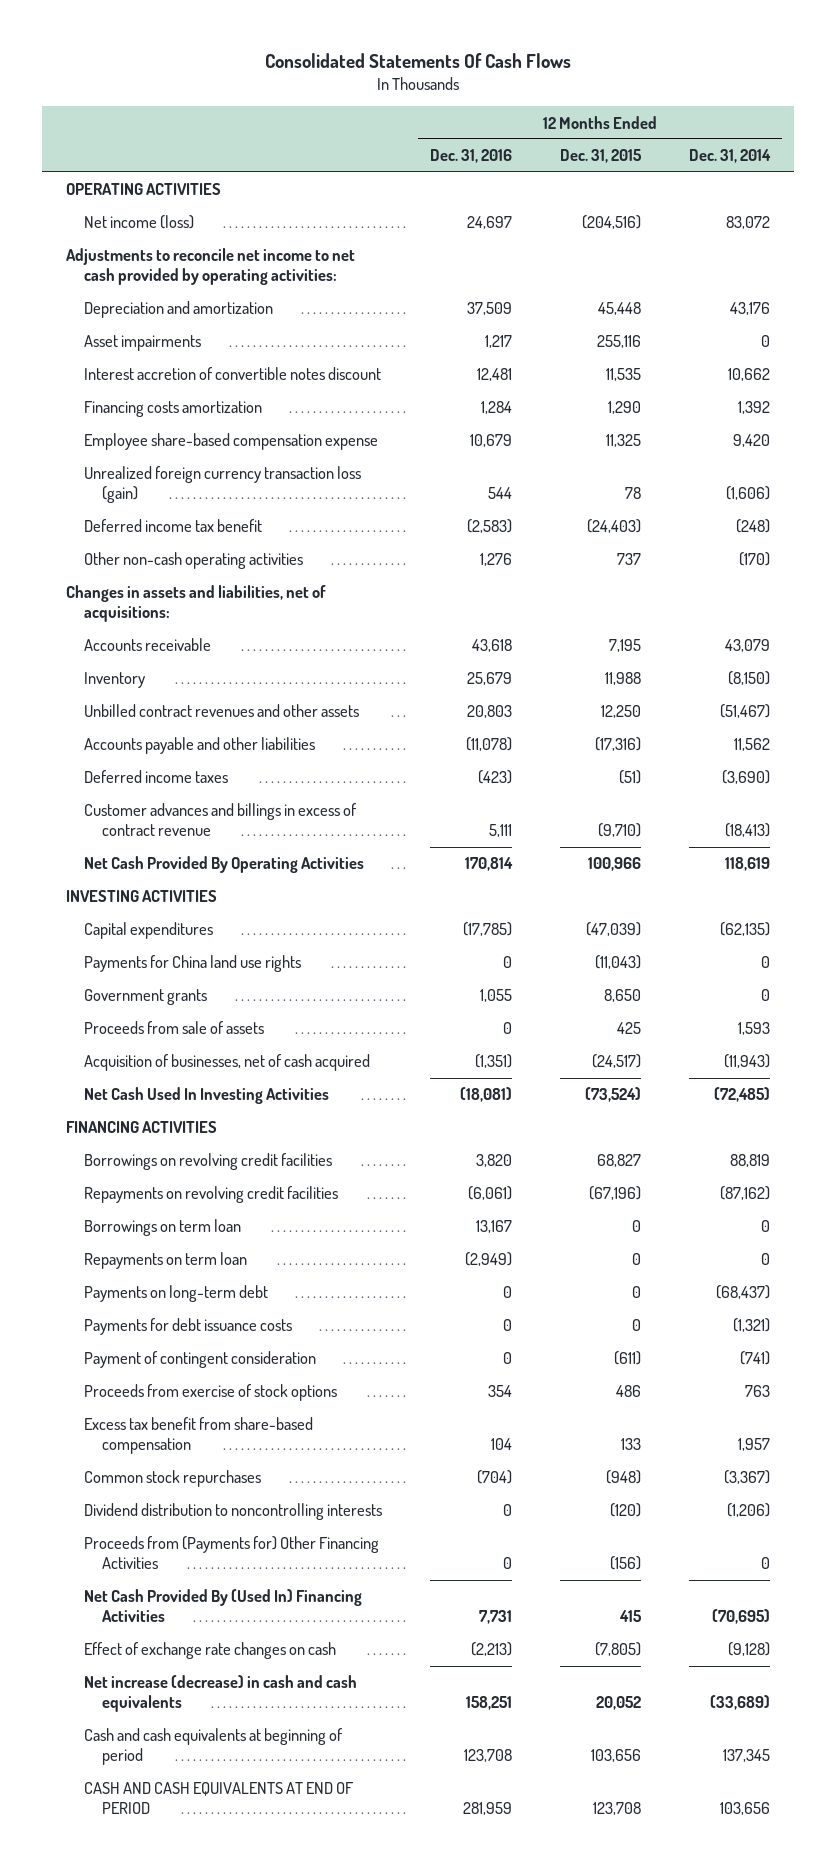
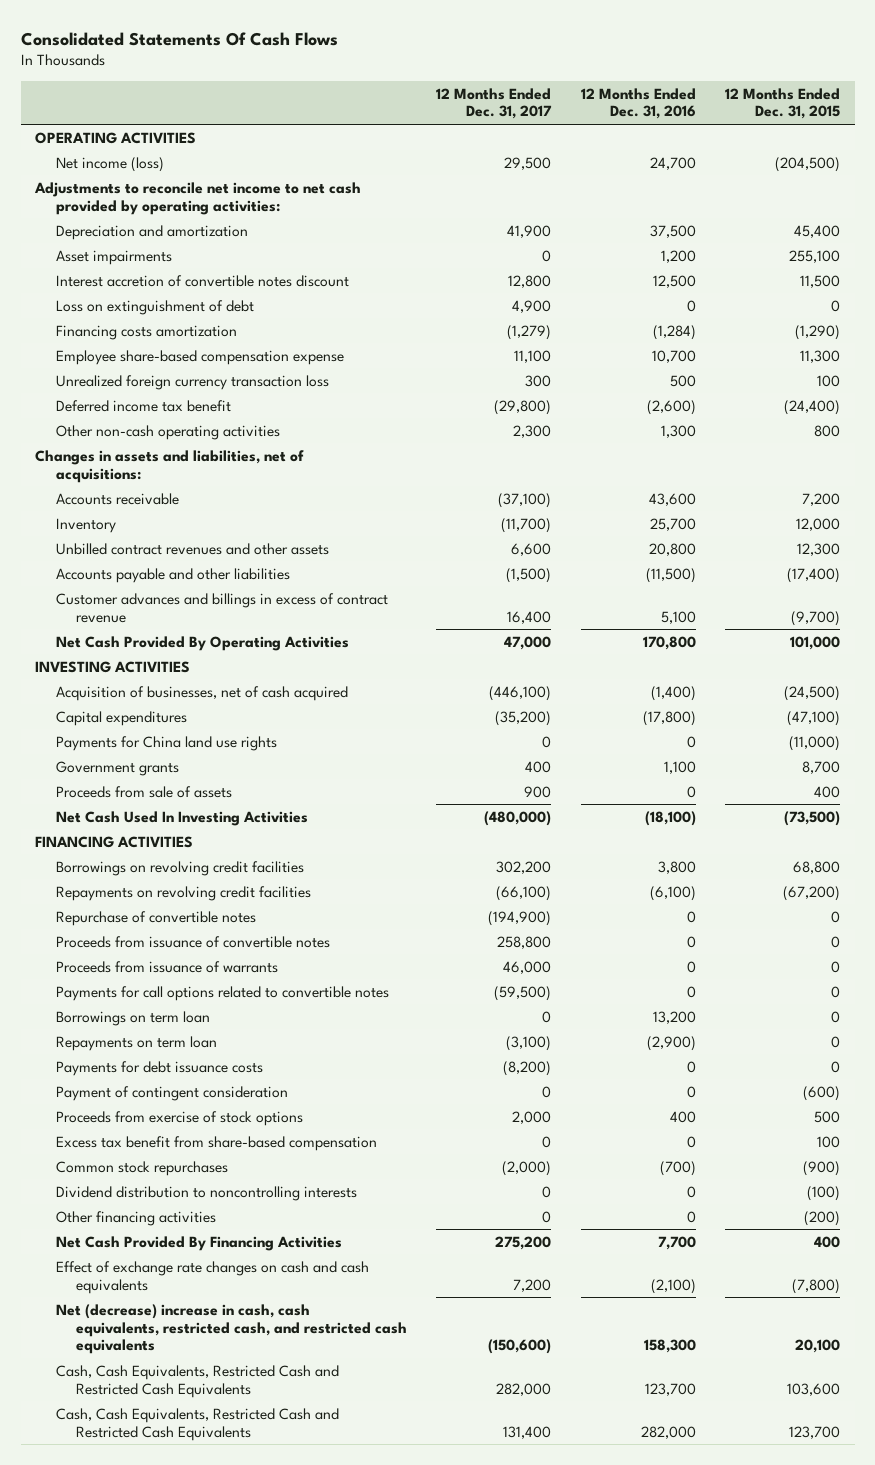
- | 12 Months Ended Dec. 31, 2016 | 12 Months Ended Dec. 31, 2015 | 12 Months Ended Dec. 31, 2014
+ | 12 Months Ended Dec. 31, 2017 | 12 Months Ended Dec. 31, 2016 | 12 Months Ended Dec. 31, 2015
- Net income (loss) | 24,697 | (204,516) | 83,072
+ Net income (loss) | 29,500 | 24,700 | (204,500)
- Depreciation and amortization | 37,509 | 45,448 | 43,176
- Asset impairments | 1,217 | 255,116 | 0
- Interest accretion of convertible notes discount | 12,481 | 11,535 | 10,662
- Financing costs amortization | 1,284 | 1,290 | 1,392
- Employee share-based compensation expense | 10,679 | 11,325 | 9,420
- Unrealized foreign currency transaction loss (gain) | 544 | 78 | (1,606)
- Deferred income tax benefit | (2,583) | (24,403) | (248)
- Other non-cash operating activities | 1,276 | 737 | (170)
+ Depreciation and amortization | 41,900 | 37,500 | 45,400
+ Asset impairments | 0 | 1,200 | 255,100
+ Interest accretion of convertible notes discount | 12,800 | 12,500 | 11,500
+ Loss on extinguishment of debt | 4,900 | 0 | 0
+ Financing costs amortization | (1,279) | (1,284) | (1,290)
+ Employee share-based compensation expense | 11,100 | 10,700 | 11,300
+ Unrealized foreign currency transaction loss | 300 | 500 | 100
+ Deferred income tax benefit | (29,800) | (2,600) | (24,400)
+ Other non-cash operating activities | 2,300 | 1,300 | 800
- Accounts receivable | 43,618 | 7,195 | 43,079
- Inventory | 25,679 | 11,988 | (8,150)
- Unbilled contract revenues and other assets | 20,803 | 12,250 | (51,467)
- Accounts payable and other liabilities | (11,078) | (17,316) | 11,562
- Deferred income taxes | (423) | (51) | (3,690)
- Customer advances and billings in excess of contract revenue | 5,111 | (9,710) | (18,413)
- Net Cash Provided By Operating Activities | 170,814 | 100,966 | 118,619
+ Accounts receivable | (37,100) | 43,600 | 7,200
+ Inventory | (11,700) | 25,700 | 12,000
+ Unbilled contract revenues and other assets | 6,600 | 20,800 | 12,300
+ Accounts payable and other liabilities | (1,500) | (11,500) | (17,400)
+ Customer advances and billings in excess of contract revenue | 16,400 | 5,100 | (9,700)
+ Net Cash Provided By Operating Activities | 47,000 | 170,800 | 101,000
- Capital expenditures | (17,785) | (47,039) | (62,135)
- Payments for China land use rights | 0 | (11,043) | 0
- Government grants | 1,055 | 8,650 | 0
- Proceeds from sale of assets | 0 | 425 | 1,593
- Acquisition of businesses, net of cash acquired | (1,351) | (24,517) | (11,943)
- Net Cash Used In Investing Activities | (18,081) | (73,524) | (72,485)
+ Acquisition of businesses, net of cash acquired | (446,100) | (1,400) | (24,500)
+ Capital expenditures | (35,200) | (17,800) | (47,100)
+ Payments for China land use rights | 0 | 0 | (11,000)
+ Government grants | 400 | 1,100 | 8,700
+ Proceeds from sale of assets | 900 | 0 | 400
+ Net Cash Used In Investing Activities | (480,000) | (18,100) | (73,500)
- Borrowings on revolving credit facilities | 3,820 | 68,827 | 88,819
- Repayments on revolving credit facilities | (6,061) | (67,196) | (87,162)
- Borrowings on term loan | 13,167 | 0 | 0
- Repayments on term loan | (2,949) | 0 | 0
- Payments on long-term debt | 0 | 0 | (68,437)
+ Borrowings on revolving credit facilities | 302,200 | 3,800 | 68,800
+ Repayments on revolving credit facilities | (66,100) | (6,100) | (67,200)
+ Repurchase of convertible notes | (194,900) | 0 | 0
+ Proceeds from issuance of convertible notes | 258,800 | 0 | 0
+ Proceeds from issuance of warrants | 46,000 | 0 | 0
+ Payments for call options related to convertible notes | (59,500) | 0 | 0
+ Borrowings on term loan | 0 | 13,200 | 0
+ Repayments on term loan | (3,100) | (2,900) | 0
- Payment of contingent consideration | 0 | (611) | (741)
- Proceeds from exercise of stock options | 354 | 486 | 763
- Excess tax benefit from share-based compensation | 104 | 133 | 1,957
- Common stock repurchases | (704) | (948) | (3,367)
- Dividend distribution to noncontrolling interests | 0 | (120) | (1,206)
- Proceeds from (Payments for) Other Financing Activities | 0 | (156) | 0
- Net Cash Provided By (Used In) Financing Activities | 7,731 | 415 | (70,695)
- Effect of exchange rate changes on cash | (2,213) | (7,805) | (9,128)
- Net increase (decrease) in cash and cash equivalents | 158,251 | 20,052 | (33,689)
- Cash and cash equivalents at beginning of period | 123,708 | 103,656 | 137,345
- CASH AND CASH EQUIVALENTS AT END OF PERIOD | 281,959 | 123,708 | 103,656
+ Payment of contingent consideration | 0 | 0 | (600)
+ Proceeds from exercise of stock options | 2,000 | 400 | 500
+ Excess tax benefit from share-based compensation | 0 | 0 | 100
+ Common stock repurchases | (2,000) | (700) | (900)
+ Dividend distribution to noncontrolling interests | 0 | 0 | (100)
+ Other financing activities | 0 | 0 | (200)
+ Net Cash Provided By Financing Activities | 275,200 | 7,700 | 400
+ Effect of exchange rate changes on cash and cash equivalents | 7,200 | (2,100) | (7,800)
+ Net (decrease) increase in cash, cash equivalents, restricted cash, and restricted cash equivalents | (150,600) | 158,300 | 20,100
+ Cash, Cash Equivalents, Restricted Cash and Restricted Cash Equivalents | 282,000 | 123,700 | 103,600
+ Cash, Cash Equivalents, Restricted Cash and Restricted Cash Equivalents | 131,400 | 282,000 | 123,700

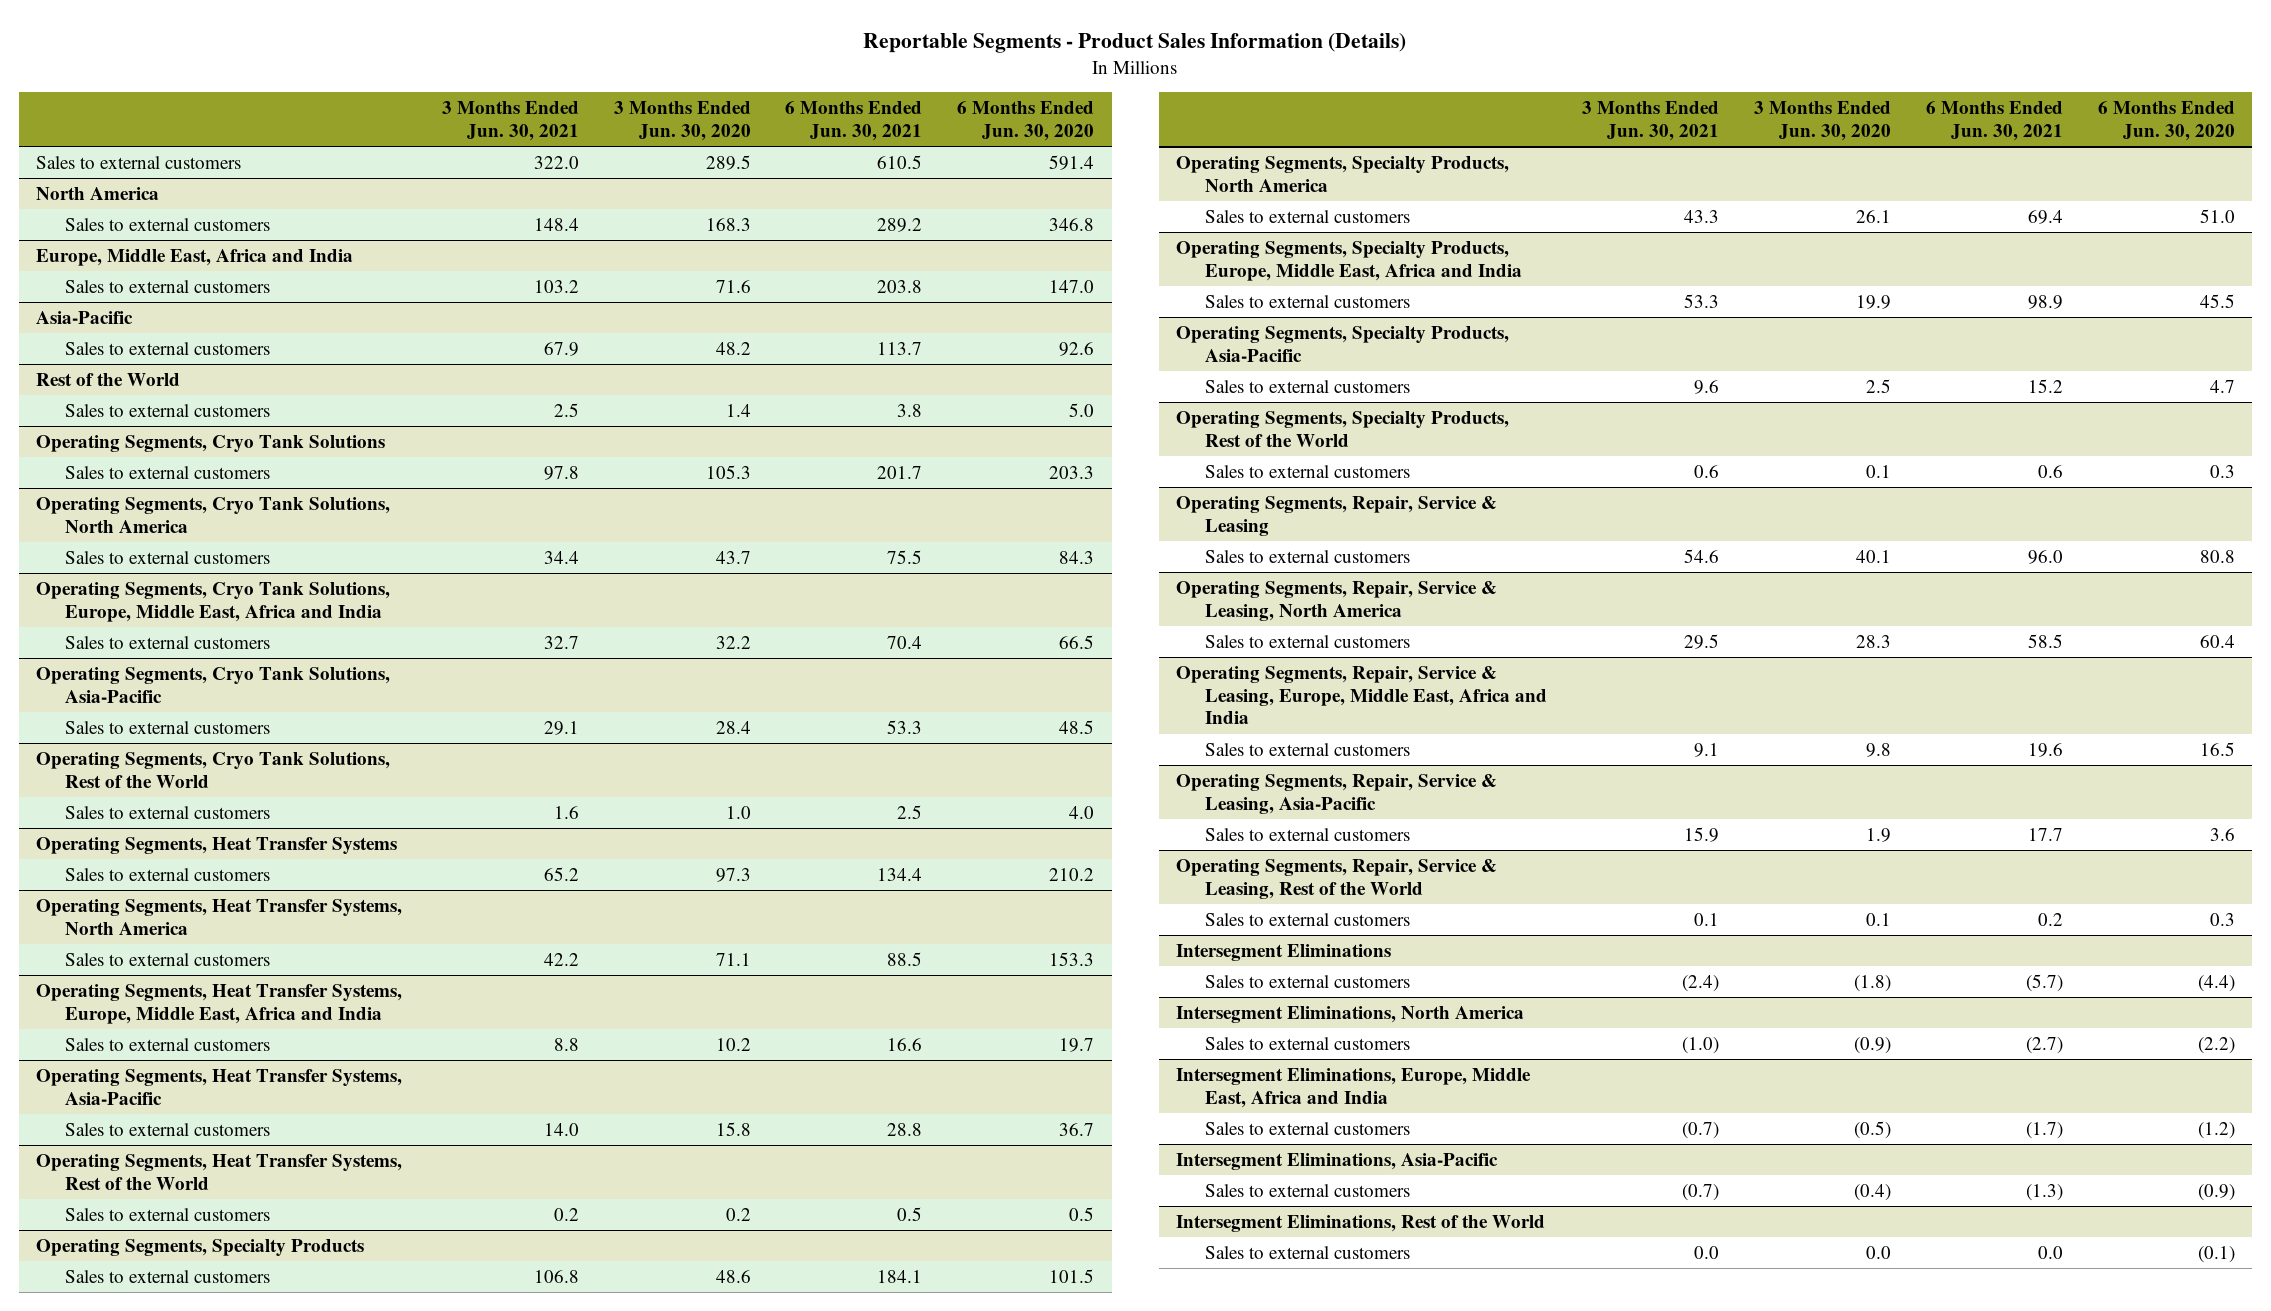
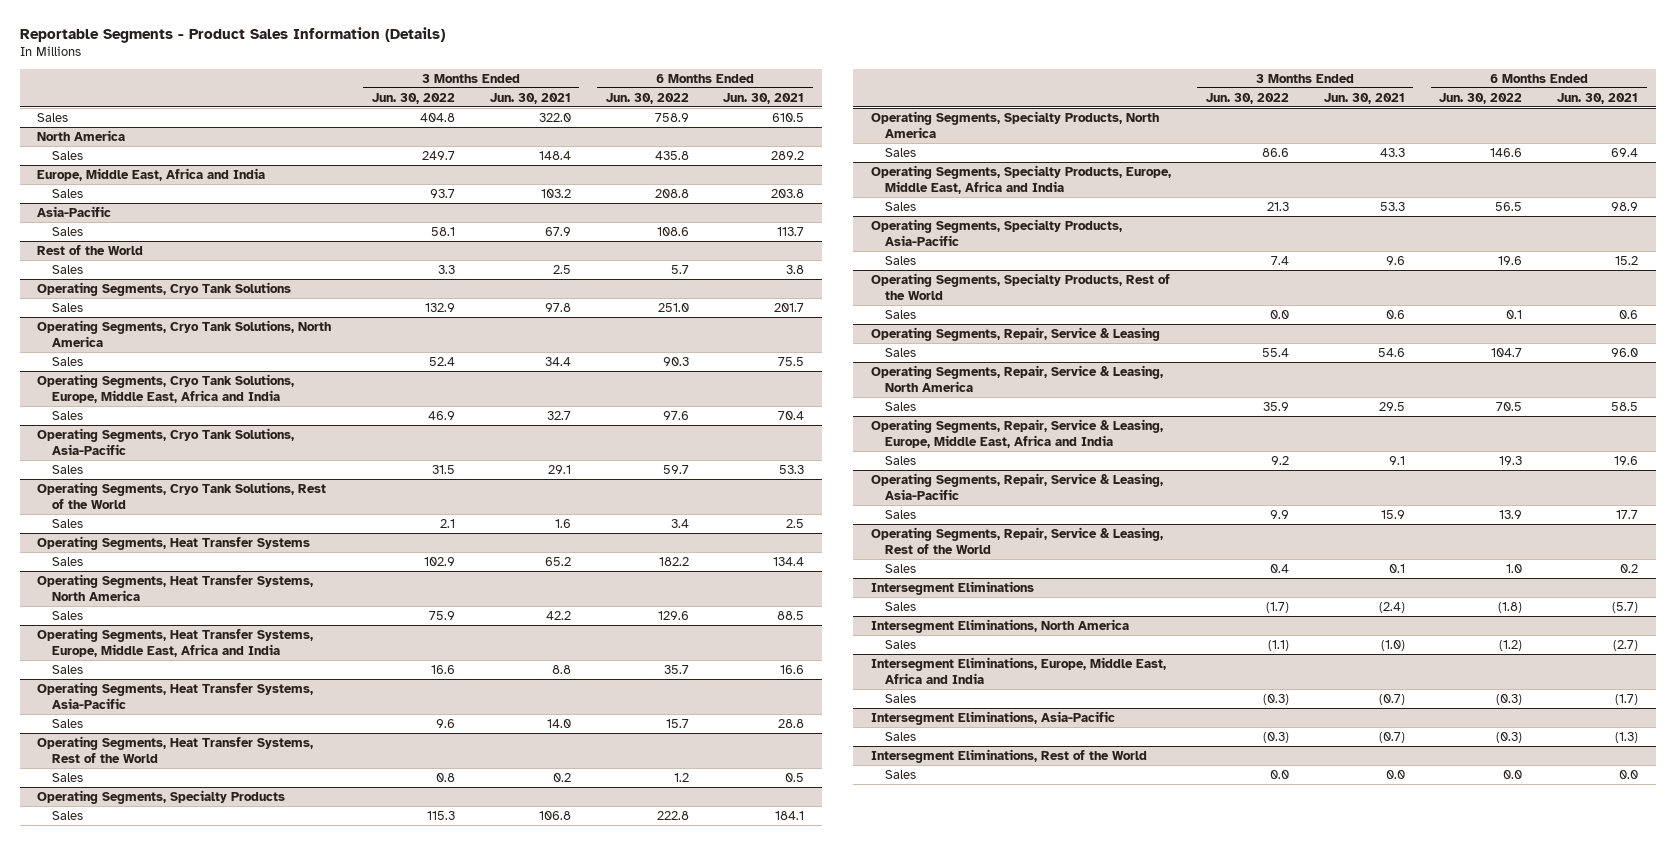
- | 3 Months Ended Jun. 30, 2021 | 3 Months Ended Jun. 30, 2020 | 6 Months Ended Jun. 30, 2021 | 6 Months Ended Jun. 30, 2020
+ | 3 Months Ended Jun. 30, 2022 | 3 Months Ended Jun. 30, 2021 | 6 Months Ended Jun. 30, 2022 | 6 Months Ended Jun. 30, 2021
- Sales to external customers | 322.0 | 289.5 | 610.5 | 591.4
+ Sales | 404.8 | 322.0 | 758.9 | 610.5
@ North America
- Sales to external customers | 148.4 | 168.3 | 289.2 | 346.8
+ Sales | 249.7 | 148.4 | 435.8 | 289.2
@ Europe, Middle East, Africa and India
- Sales to external customers | 103.2 | 71.6 | 203.8 | 147.0
+ Sales | 93.7 | 103.2 | 208.8 | 203.8
@ Asia-Pacific
- Sales to external customers | 67.9 | 48.2 | 113.7 | 92.6
+ Sales | 58.1 | 67.9 | 108.6 | 113.7
@ Rest of the World
- Sales to external customers | 2.5 | 1.4 | 3.8 | 5.0
+ Sales | 3.3 | 2.5 | 5.7 | 3.8
@ Operating Segments, Cryo Tank Solutions
- Sales to external customers | 97.8 | 105.3 | 201.7 | 203.3
+ Sales | 132.9 | 97.8 | 251.0 | 201.7
@ Operating Segments, Cryo Tank Solutions, North America
- Sales to external customers | 34.4 | 43.7 | 75.5 | 84.3
+ Sales | 52.4 | 34.4 | 90.3 | 75.5
@ Operating Segments, Cryo Tank Solutions, Europe, Middle East, Africa and India
- Sales to external customers | 32.7 | 32.2 | 70.4 | 66.5
+ Sales | 46.9 | 32.7 | 97.6 | 70.4
@ Operating Segments, Cryo Tank Solutions, Asia-Pacific
- Sales to external customers | 29.1 | 28.4 | 53.3 | 48.5
+ Sales | 31.5 | 29.1 | 59.7 | 53.3
@ Operating Segments, Cryo Tank Solutions, Rest of the World
- Sales to external customers | 1.6 | 1.0 | 2.5 | 4.0
+ Sales | 2.1 | 1.6 | 3.4 | 2.5
@ Operating Segments, Heat Transfer Systems
- Sales to external customers | 65.2 | 97.3 | 134.4 | 210.2
+ Sales | 102.9 | 65.2 | 182.2 | 134.4
@ Operating Segments, Heat Transfer Systems, North America
- Sales to external customers | 42.2 | 71.1 | 88.5 | 153.3
+ Sales | 75.9 | 42.2 | 129.6 | 88.5
@ Operating Segments, Heat Transfer Systems, Europe, Middle East, Africa and India
- Sales to external customers | 8.8 | 10.2 | 16.6 | 19.7
+ Sales | 16.6 | 8.8 | 35.7 | 16.6
@ Operating Segments, Heat Transfer Systems, Asia-Pacific
- Sales to external customers | 14.0 | 15.8 | 28.8 | 36.7
+ Sales | 9.6 | 14.0 | 15.7 | 28.8
@ Operating Segments, Heat Transfer Systems, Rest of the World
- Sales to external customers | 0.2 | 0.2 | 0.5 | 0.5
+ Sales | 0.8 | 0.2 | 1.2 | 0.5
@ Operating Segments, Specialty Products
- Sales to external customers | 106.8 | 48.6 | 184.1 | 101.5
+ Sales | 115.3 | 106.8 | 222.8 | 184.1
@ Operating Segments, Specialty Products, North America
- Sales to external customers | 43.3 | 26.1 | 69.4 | 51.0
+ Sales | 86.6 | 43.3 | 146.6 | 69.4
@ Operating Segments, Specialty Products, Europe, Middle East, Africa and India
- Sales to external customers | 53.3 | 19.9 | 98.9 | 45.5
+ Sales | 21.3 | 53.3 | 56.5 | 98.9
@ Operating Segments, Specialty Products, Asia-Pacific
- Sales to external customers | 9.6 | 2.5 | 15.2 | 4.7
+ Sales | 7.4 | 9.6 | 19.6 | 15.2
@ Operating Segments, Specialty Products, Rest of the World
- Sales to external customers | 0.6 | 0.1 | 0.6 | 0.3
+ Sales | 0.0 | 0.6 | 0.1 | 0.6
@ Operating Segments, Repair, Service & Leasing
- Sales to external customers | 54.6 | 40.1 | 96.0 | 80.8
+ Sales | 55.4 | 54.6 | 104.7 | 96.0
@ Operating Segments, Repair, Service & Leasing, North America
- Sales to external customers | 29.5 | 28.3 | 58.5 | 60.4
+ Sales | 35.9 | 29.5 | 70.5 | 58.5
@ Operating Segments, Repair, Service & Leasing, Europe, Middle East, Africa and India
- Sales to external customers | 9.1 | 9.8 | 19.6 | 16.5
+ Sales | 9.2 | 9.1 | 19.3 | 19.6
@ Operating Segments, Repair, Service & Leasing, Asia-Pacific
- Sales to external customers | 15.9 | 1.9 | 17.7 | 3.6
+ Sales | 9.9 | 15.9 | 13.9 | 17.7
@ Operating Segments, Repair, Service & Leasing, Rest of the World
- Sales to external customers | 0.1 | 0.1 | 0.2 | 0.3
+ Sales | 0.4 | 0.1 | 1.0 | 0.2
@ Intersegment Eliminations
- Sales to external customers | (2.4) | (1.8) | (5.7) | (4.4)
+ Sales | (1.7) | (2.4) | (1.8) | (5.7)
@ Intersegment Eliminations, North America
- Sales to external customers | (1.0) | (0.9) | (2.7) | (2.2)
+ Sales | (1.1) | (1.0) | (1.2) | (2.7)
@ Intersegment Eliminations, Europe, Middle East, Africa and India
- Sales to external customers | (0.7) | (0.5) | (1.7) | (1.2)
+ Sales | (0.3) | (0.7) | (0.3) | (1.7)
@ Intersegment Eliminations, Asia-Pacific
- Sales to external customers | (0.7) | (0.4) | (1.3) | (0.9)
+ Sales | (0.3) | (0.7) | (0.3) | (1.3)
@ Intersegment Eliminations, Rest of the World
- Sales to external customers | 0.0 | 0.0 | 0.0 | (0.1)
+ Sales | 0.0 | 0.0 | 0.0 | 0.0

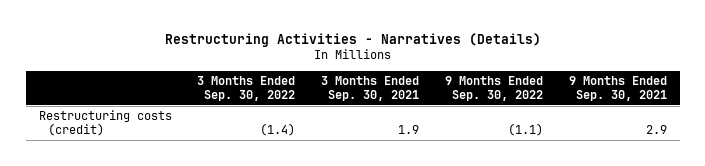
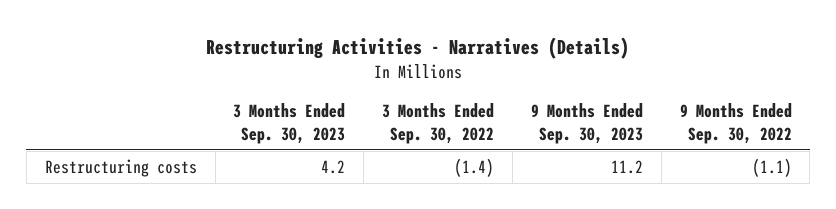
- | 3 Months Ended Sep. 30, 2022 | 3 Months Ended Sep. 30, 2021 | 9 Months Ended Sep. 30, 2022 | 9 Months Ended Sep. 30, 2021
+ | 3 Months Ended Sep. 30, 2023 | 3 Months Ended Sep. 30, 2022 | 9 Months Ended Sep. 30, 2023 | 9 Months Ended Sep. 30, 2022
- Restructuring costs (credit) | (1.4) | 1.9 | (1.1) | 2.9
+ Restructuring costs | 4.2 | (1.4) | 11.2 | (1.1)

